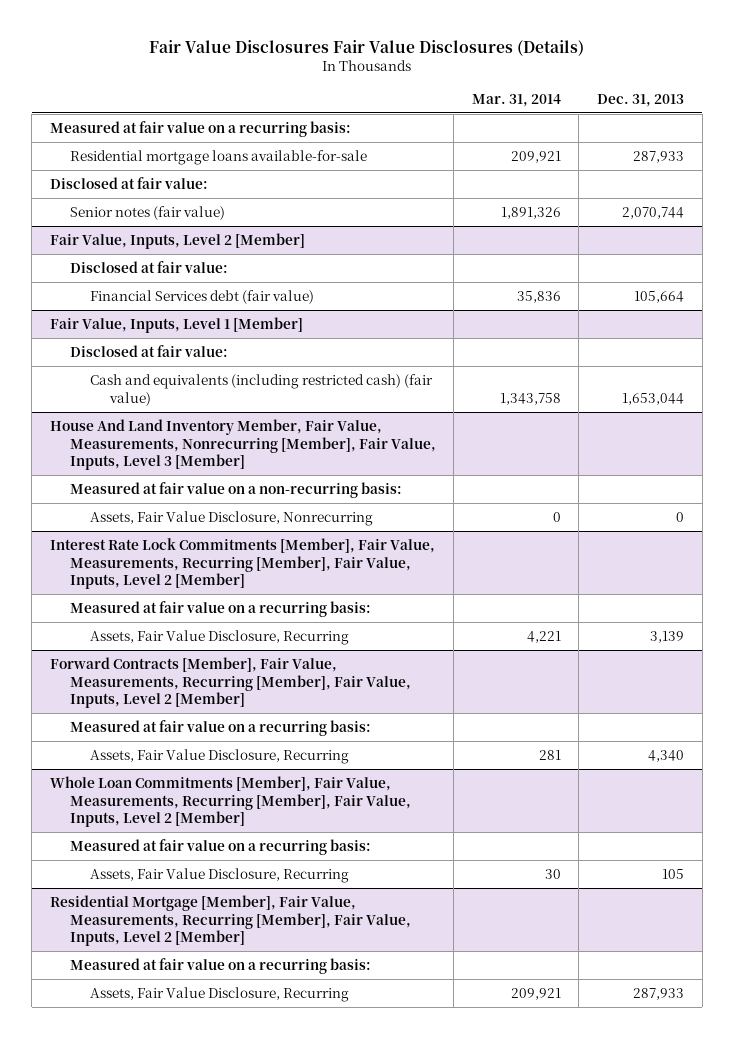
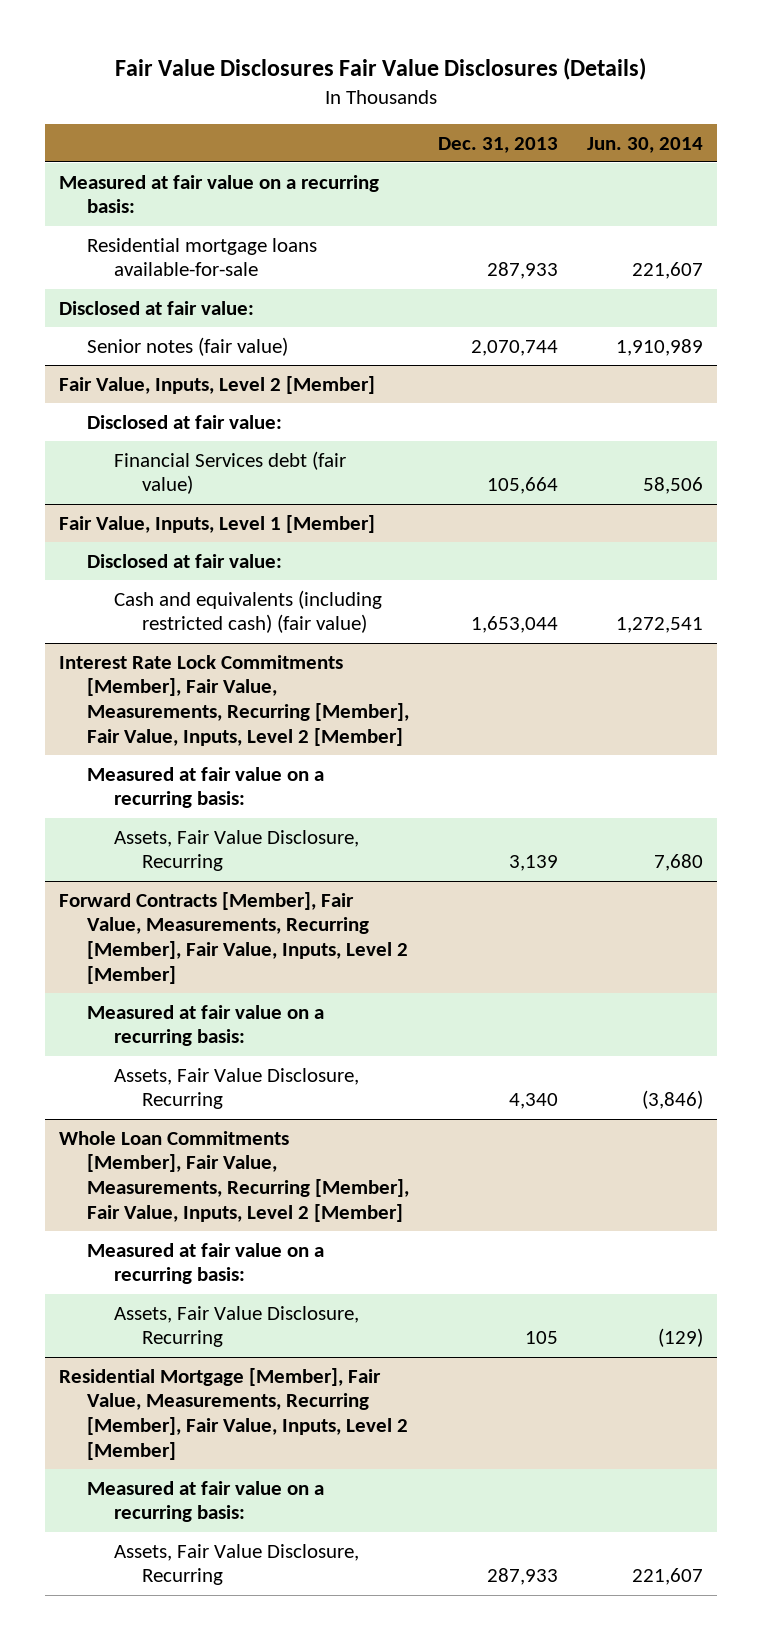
- | Mar. 31, 2014 | Dec. 31, 2013
+ | Dec. 31, 2013 | Jun. 30, 2014
- House And Land Inventory Member, Fair Value, Measurements, Nonrecurring [Member], Fair Value, Inputs, Level 3 [Member]
- Measured at fair value on a non-recurring basis:
- Assets, Fair Value Disclosure, Nonrecurring | 0 | 0

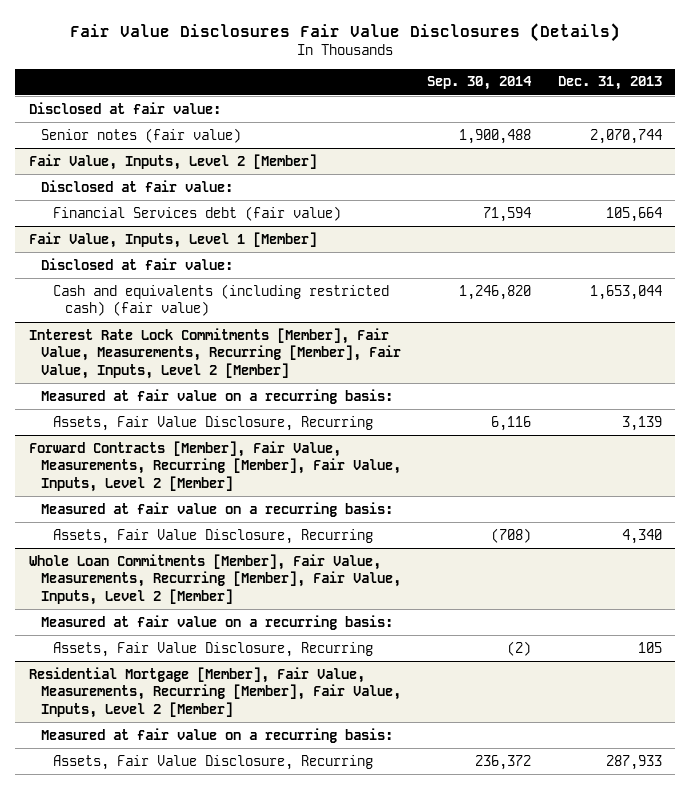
- | Dec. 31, 2013 | Jun. 30, 2014
+ | Sep. 30, 2014 | Dec. 31, 2013
- Measured at fair value on a recurring basis:
- Residential mortgage loans available-for-sale | 287,933 | 221,607

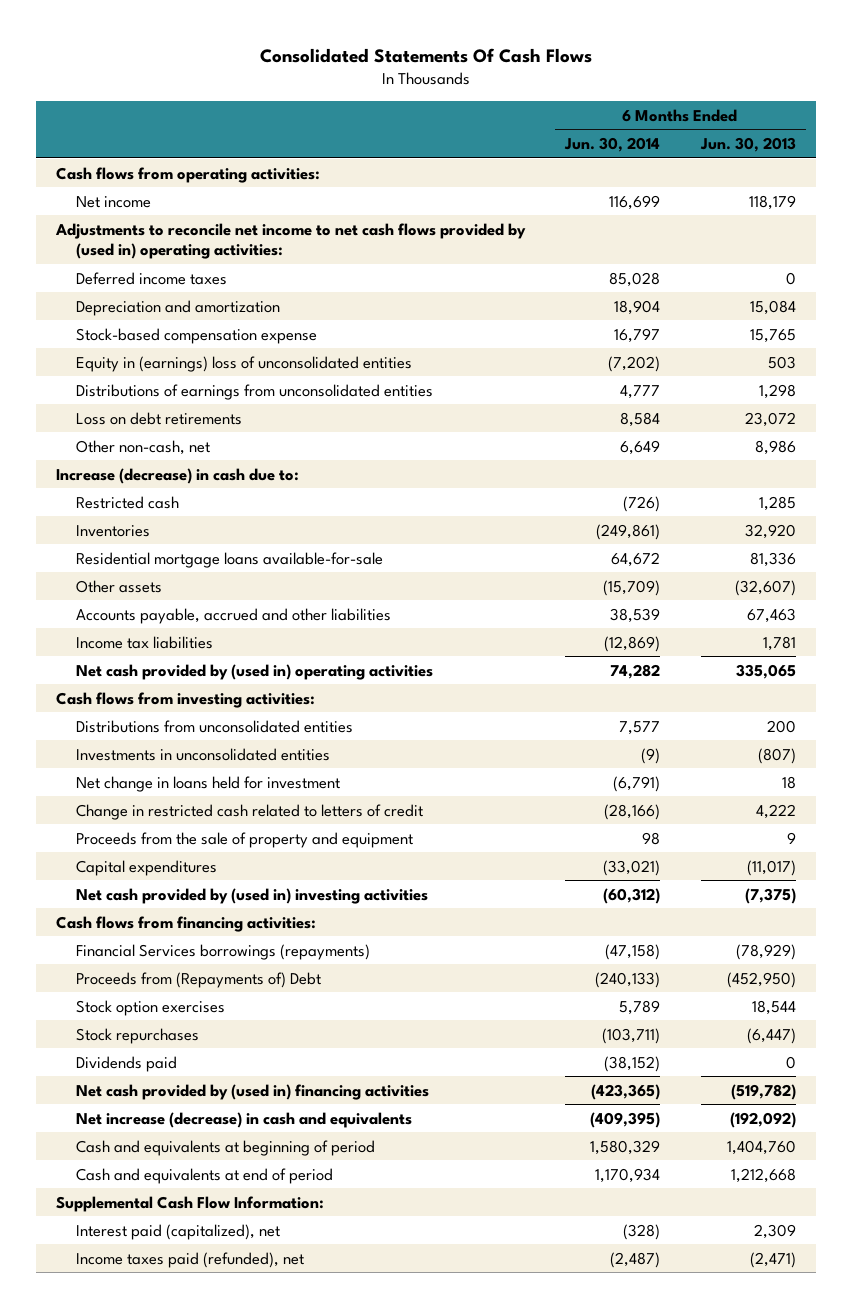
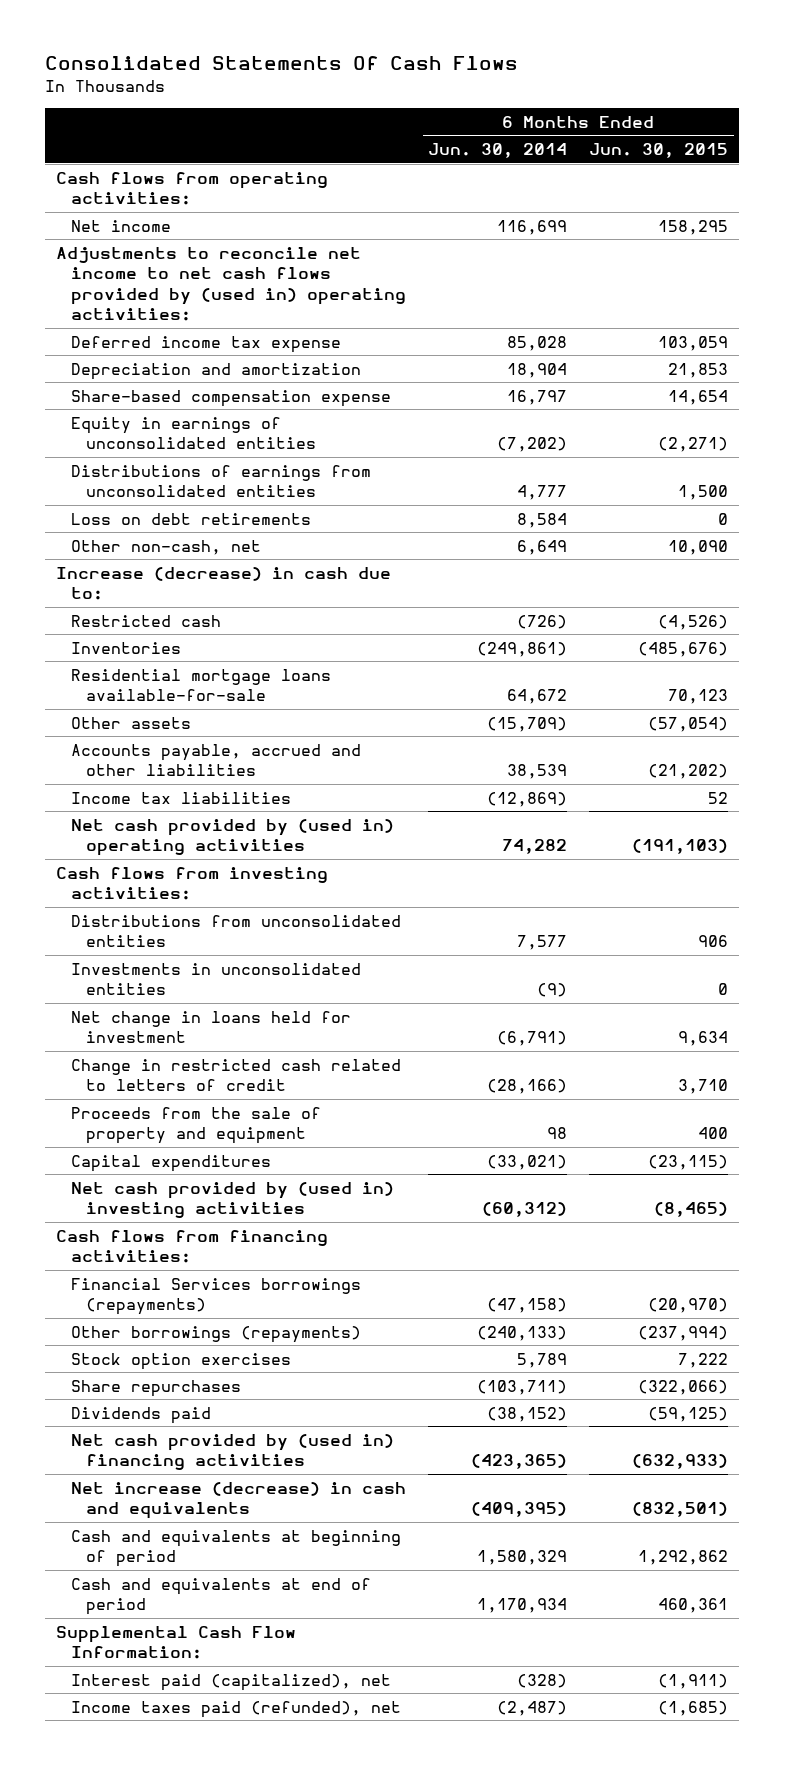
- | 6 Months Ended Jun. 30, 2014 | 6 Months Ended Jun. 30, 2013
+ | 6 Months Ended Jun. 30, 2014 | 6 Months Ended Jun. 30, 2015
- Deferred income taxes | 85,028 | 0
+ Deferred income tax expense | 85,028 | 103,059
- Stock-based compensation expense | 16,797 | 15,765
- Equity in (earnings) loss of unconsolidated entities | (7,202) | 503
+ Share-based compensation expense | 16,797 | 14,654
+ Equity in earnings of unconsolidated entities | (7,202) | (2,271)
- Proceeds from (Repayments of) Debt | (240,133) | (452,950)
+ Other borrowings (repayments) | (240,133) | (237,994)
- Stock repurchases | (103,711) | (6,447)
+ Share repurchases | (103,711) | (322,066)

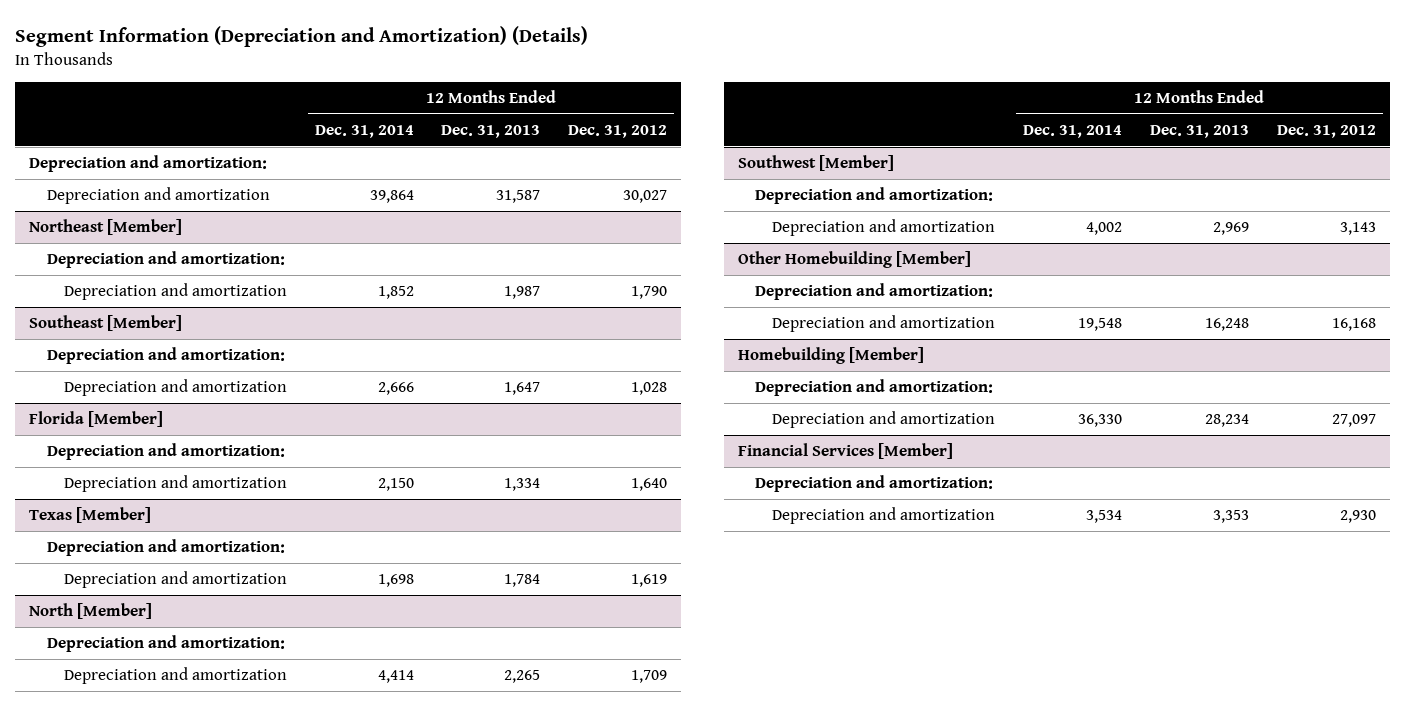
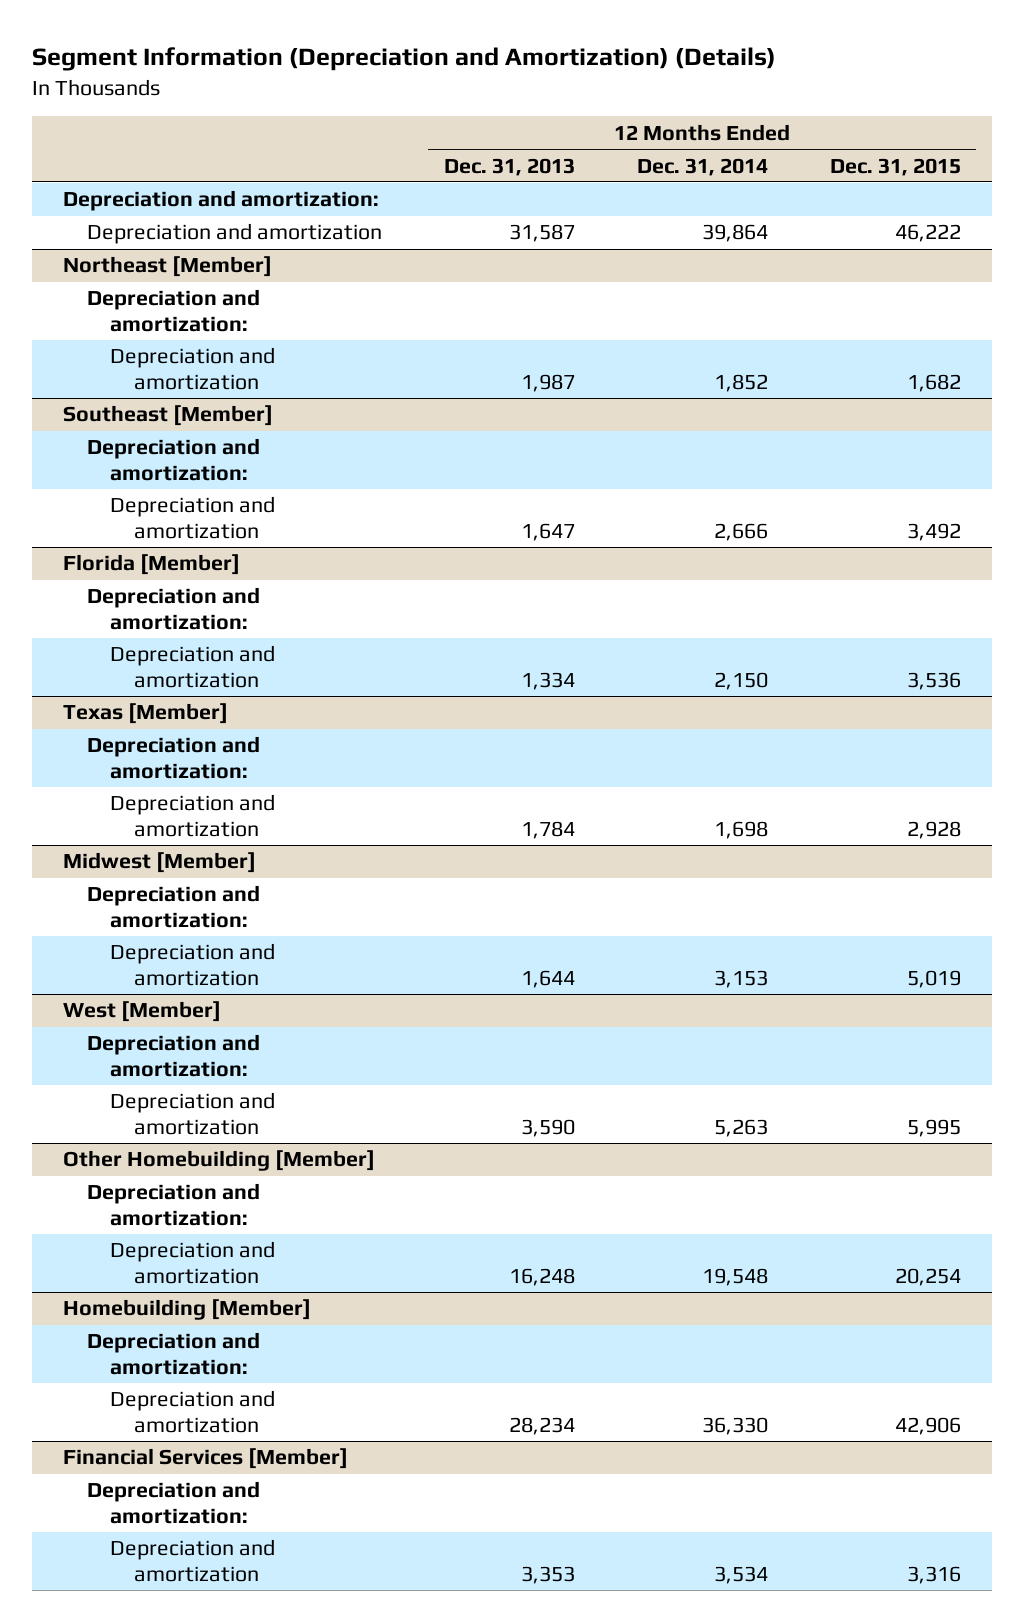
- | 12 Months Ended Dec. 31, 2014 | 12 Months Ended Dec. 31, 2013 | 12 Months Ended Dec. 31, 2012
+ | 12 Months Ended Dec. 31, 2013 | 12 Months Ended Dec. 31, 2014 | 12 Months Ended Dec. 31, 2015
- North [Member]
+ Midwest [Member]
- Depreciation and amortization | 4,414 | 2,265 | 1,709
- Southwest [Member]
+ Depreciation and amortization | 1,644 | 3,153 | 5,019
+ West [Member]
- Depreciation and amortization | 4,002 | 2,969 | 3,143
+ Depreciation and amortization | 3,590 | 5,263 | 5,995

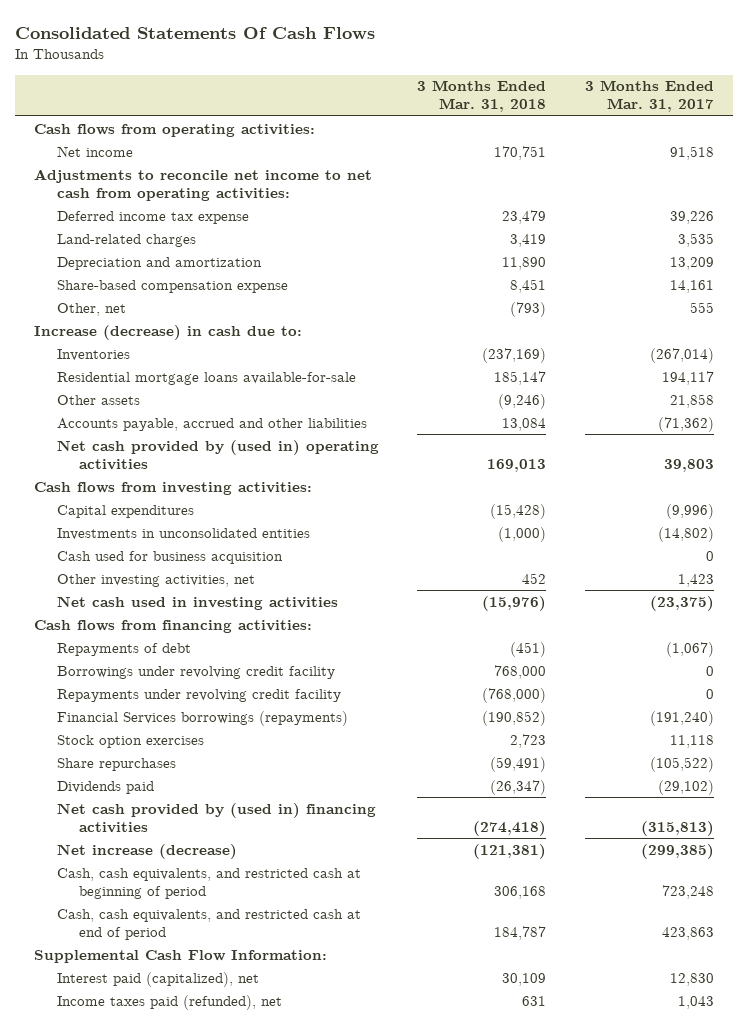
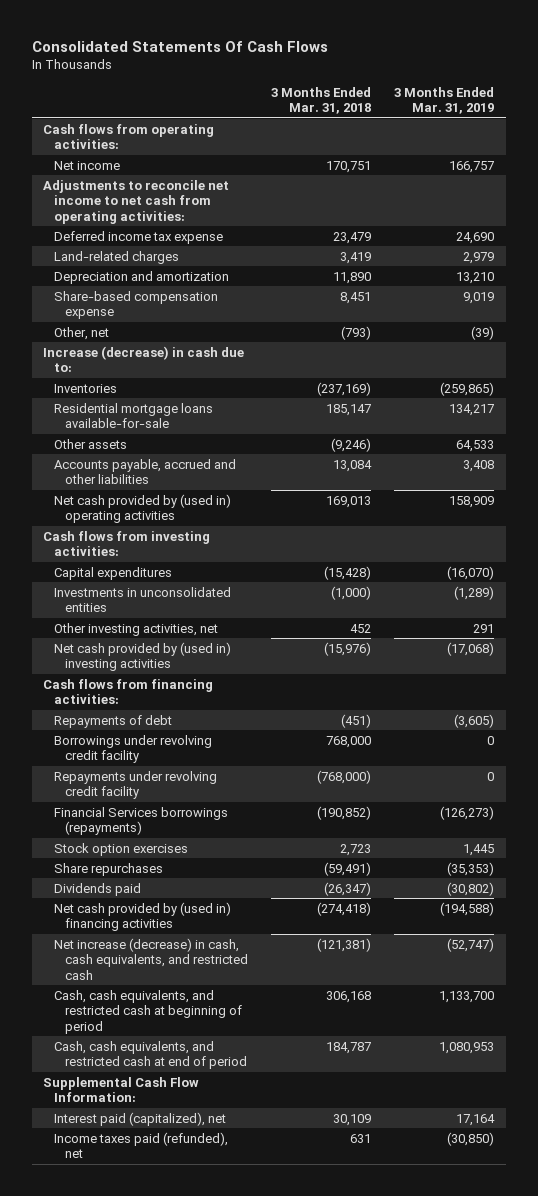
- | 3 Months Ended Mar. 31, 2018 | 3 Months Ended Mar. 31, 2017
+ | 3 Months Ended Mar. 31, 2018 | 3 Months Ended Mar. 31, 2019
- Cash used for business acquisition | | 0
- Net cash used in investing activities | (15,976) | (23,375)
+ Net cash provided by (used in) investing activities | (15,976) | (17,068)
- Net increase (decrease) | (121,381) | (299,385)
+ Net increase (decrease) in cash, cash equivalents, and restricted cash | (121,381) | (52,747)

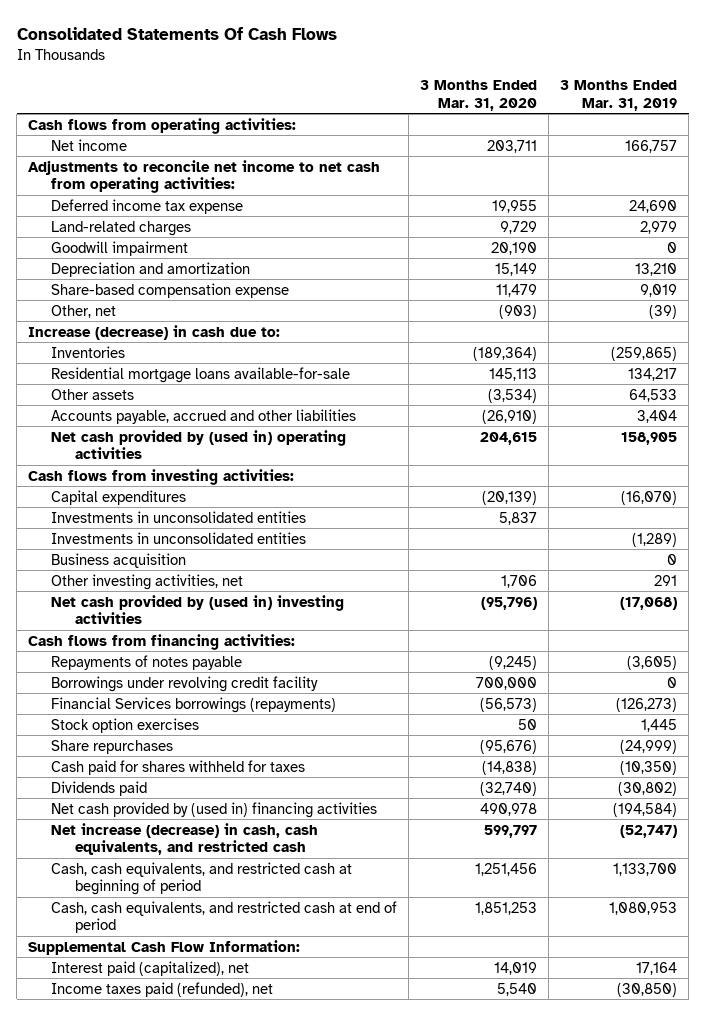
- | 3 Months Ended Mar. 31, 2018 | 3 Months Ended Mar. 31, 2019
+ | 3 Months Ended Mar. 31, 2020 | 3 Months Ended Mar. 31, 2019
+ Goodwill impairment | 20,190 | 0
- Accounts payable, accrued and other liabilities | 13,084 | 3,408
- Net cash provided by (used in) operating activities | 169,013 | 158,909
+ Accounts payable, accrued and other liabilities | (26,910) | 3,404
+ Net cash provided by (used in) operating activities | 204,615 | 158,905
+ Investments in unconsolidated entities | 5,837 |
+ Business acquisition | | 0
- Repayments of debt | (451) | (3,605)
+ Repayments of notes payable | (9,245) | (3,605)
- Repayments under revolving credit facility | (768,000) | 0
- Share repurchases | (59,491) | (35,353)
+ Share repurchases | (95,676) | (24,999)
+ Cash paid for shares withheld for taxes | (14,838) | (10,350)
- Net cash provided by (used in) financing activities | (274,418) | (194,588)
+ Net cash provided by (used in) financing activities | 490,978 | (194,584)

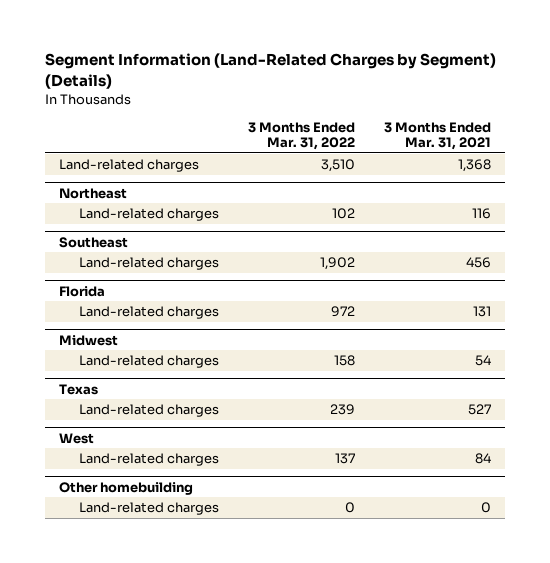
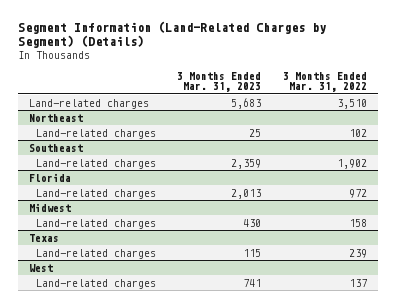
- | 3 Months Ended Mar. 31, 2022 | 3 Months Ended Mar. 31, 2021
+ | 3 Months Ended Mar. 31, 2023 | 3 Months Ended Mar. 31, 2022
- Other homebuilding
- Land-related charges | 0 | 0

